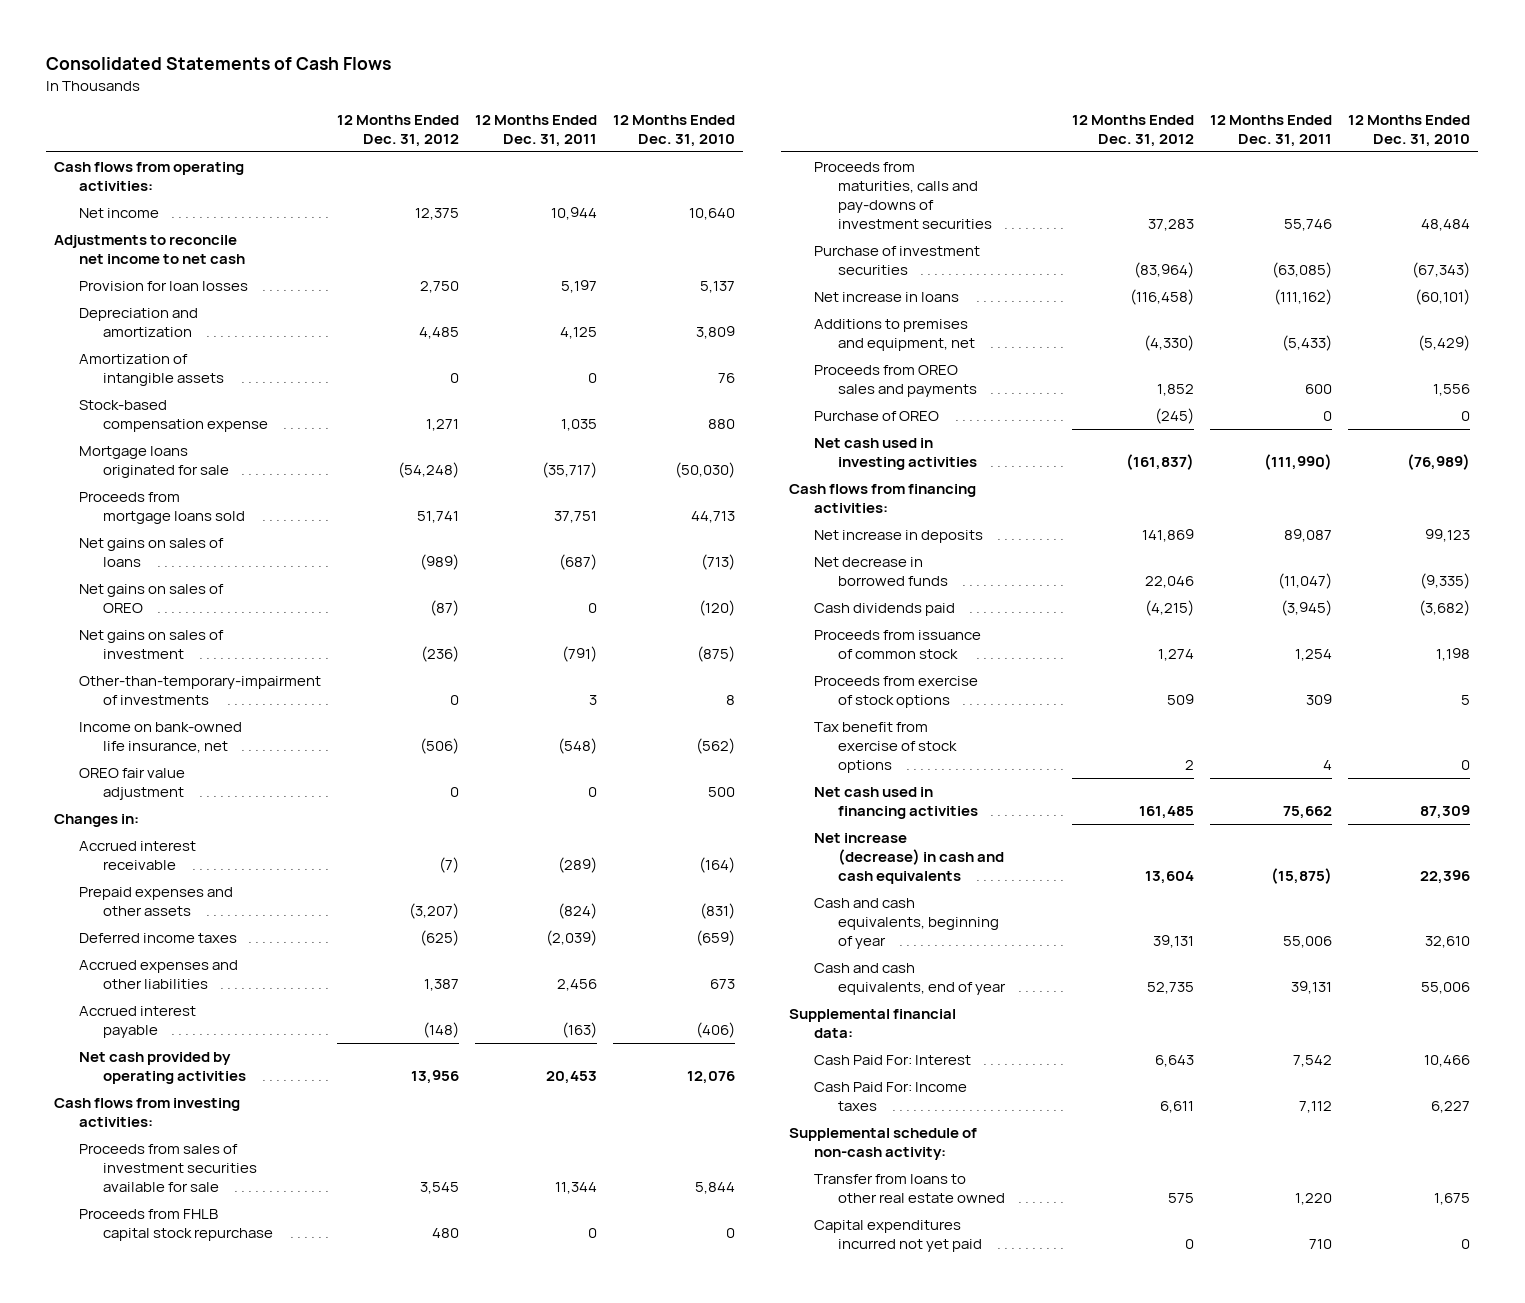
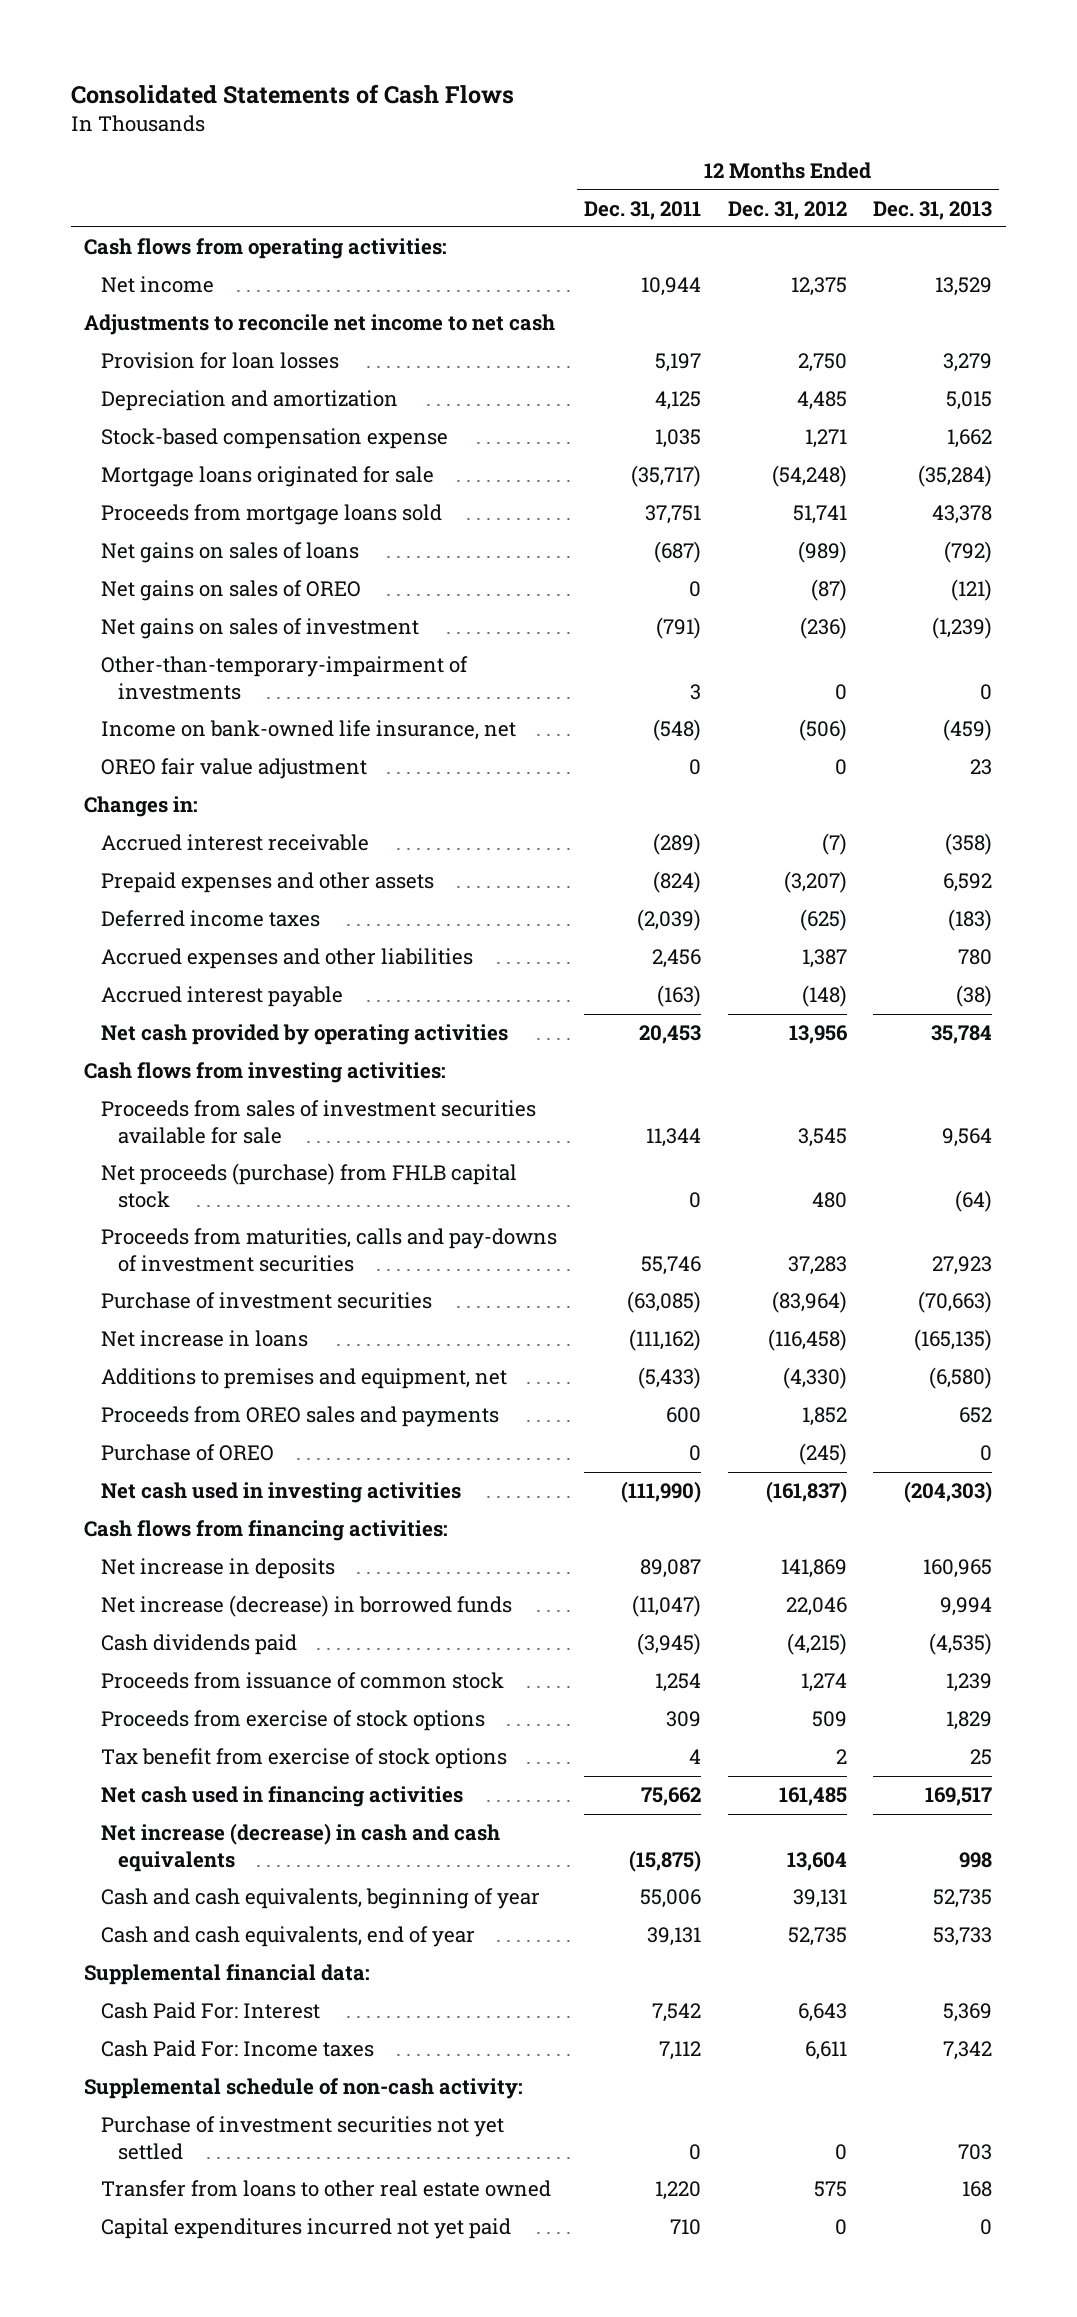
- | 12 Months Ended Dec. 31, 2012 | 12 Months Ended Dec. 31, 2011 | 12 Months Ended Dec. 31, 2010
+ | 12 Months Ended Dec. 31, 2011 | 12 Months Ended Dec. 31, 2012 | 12 Months Ended Dec. 31, 2013
- Amortization of intangible assets | 0 | 0 | 76
- Proceeds from FHLB capital stock repurchase | 480 | 0 | 0
+ Net proceeds (purchase) from FHLB capital stock | 0 | 480 | (64)
- Net decrease in borrowed funds | 22,046 | (11,047) | (9,335)
+ Net increase (decrease) in borrowed funds | (11,047) | 22,046 | 9,994
+ Purchase of investment securities not yet settled | 0 | 0 | 703

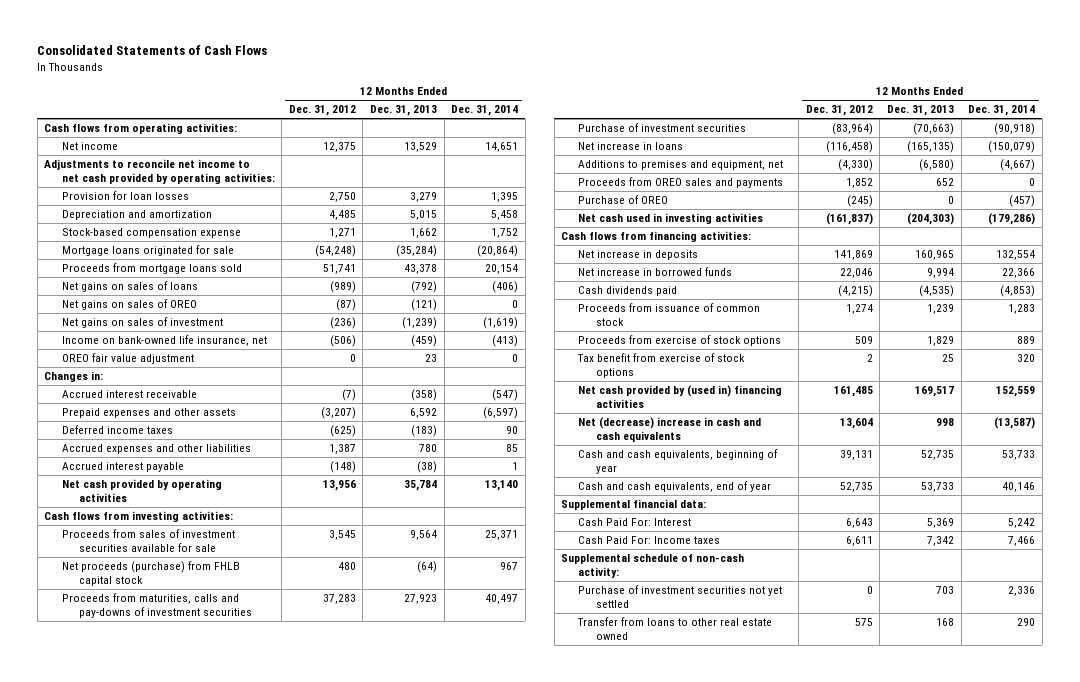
- | 12 Months Ended Dec. 31, 2011 | 12 Months Ended Dec. 31, 2012 | 12 Months Ended Dec. 31, 2013
+ | 12 Months Ended Dec. 31, 2012 | 12 Months Ended Dec. 31, 2013 | 12 Months Ended Dec. 31, 2014
- Adjustments to reconcile net income to net cash
+ Adjustments to reconcile net income to net cash provided by operating activities:
- Other-than-temporary-impairment of investments | 3 | 0 | 0
- Net increase (decrease) in borrowed funds | (11,047) | 22,046 | 9,994
+ Net increase in borrowed funds | 22,046 | 9,994 | 22,366
- Net cash used in financing activities | 75,662 | 161,485 | 169,517
- Net increase (decrease) in cash and cash equivalents | (15,875) | 13,604 | 998
+ Net cash provided by (used in) financing activities | 161,485 | 169,517 | 152,559
+ Net (decrease) increase in cash and cash equivalents | 13,604 | 998 | (13,587)
- Capital expenditures incurred not yet paid | 710 | 0 | 0

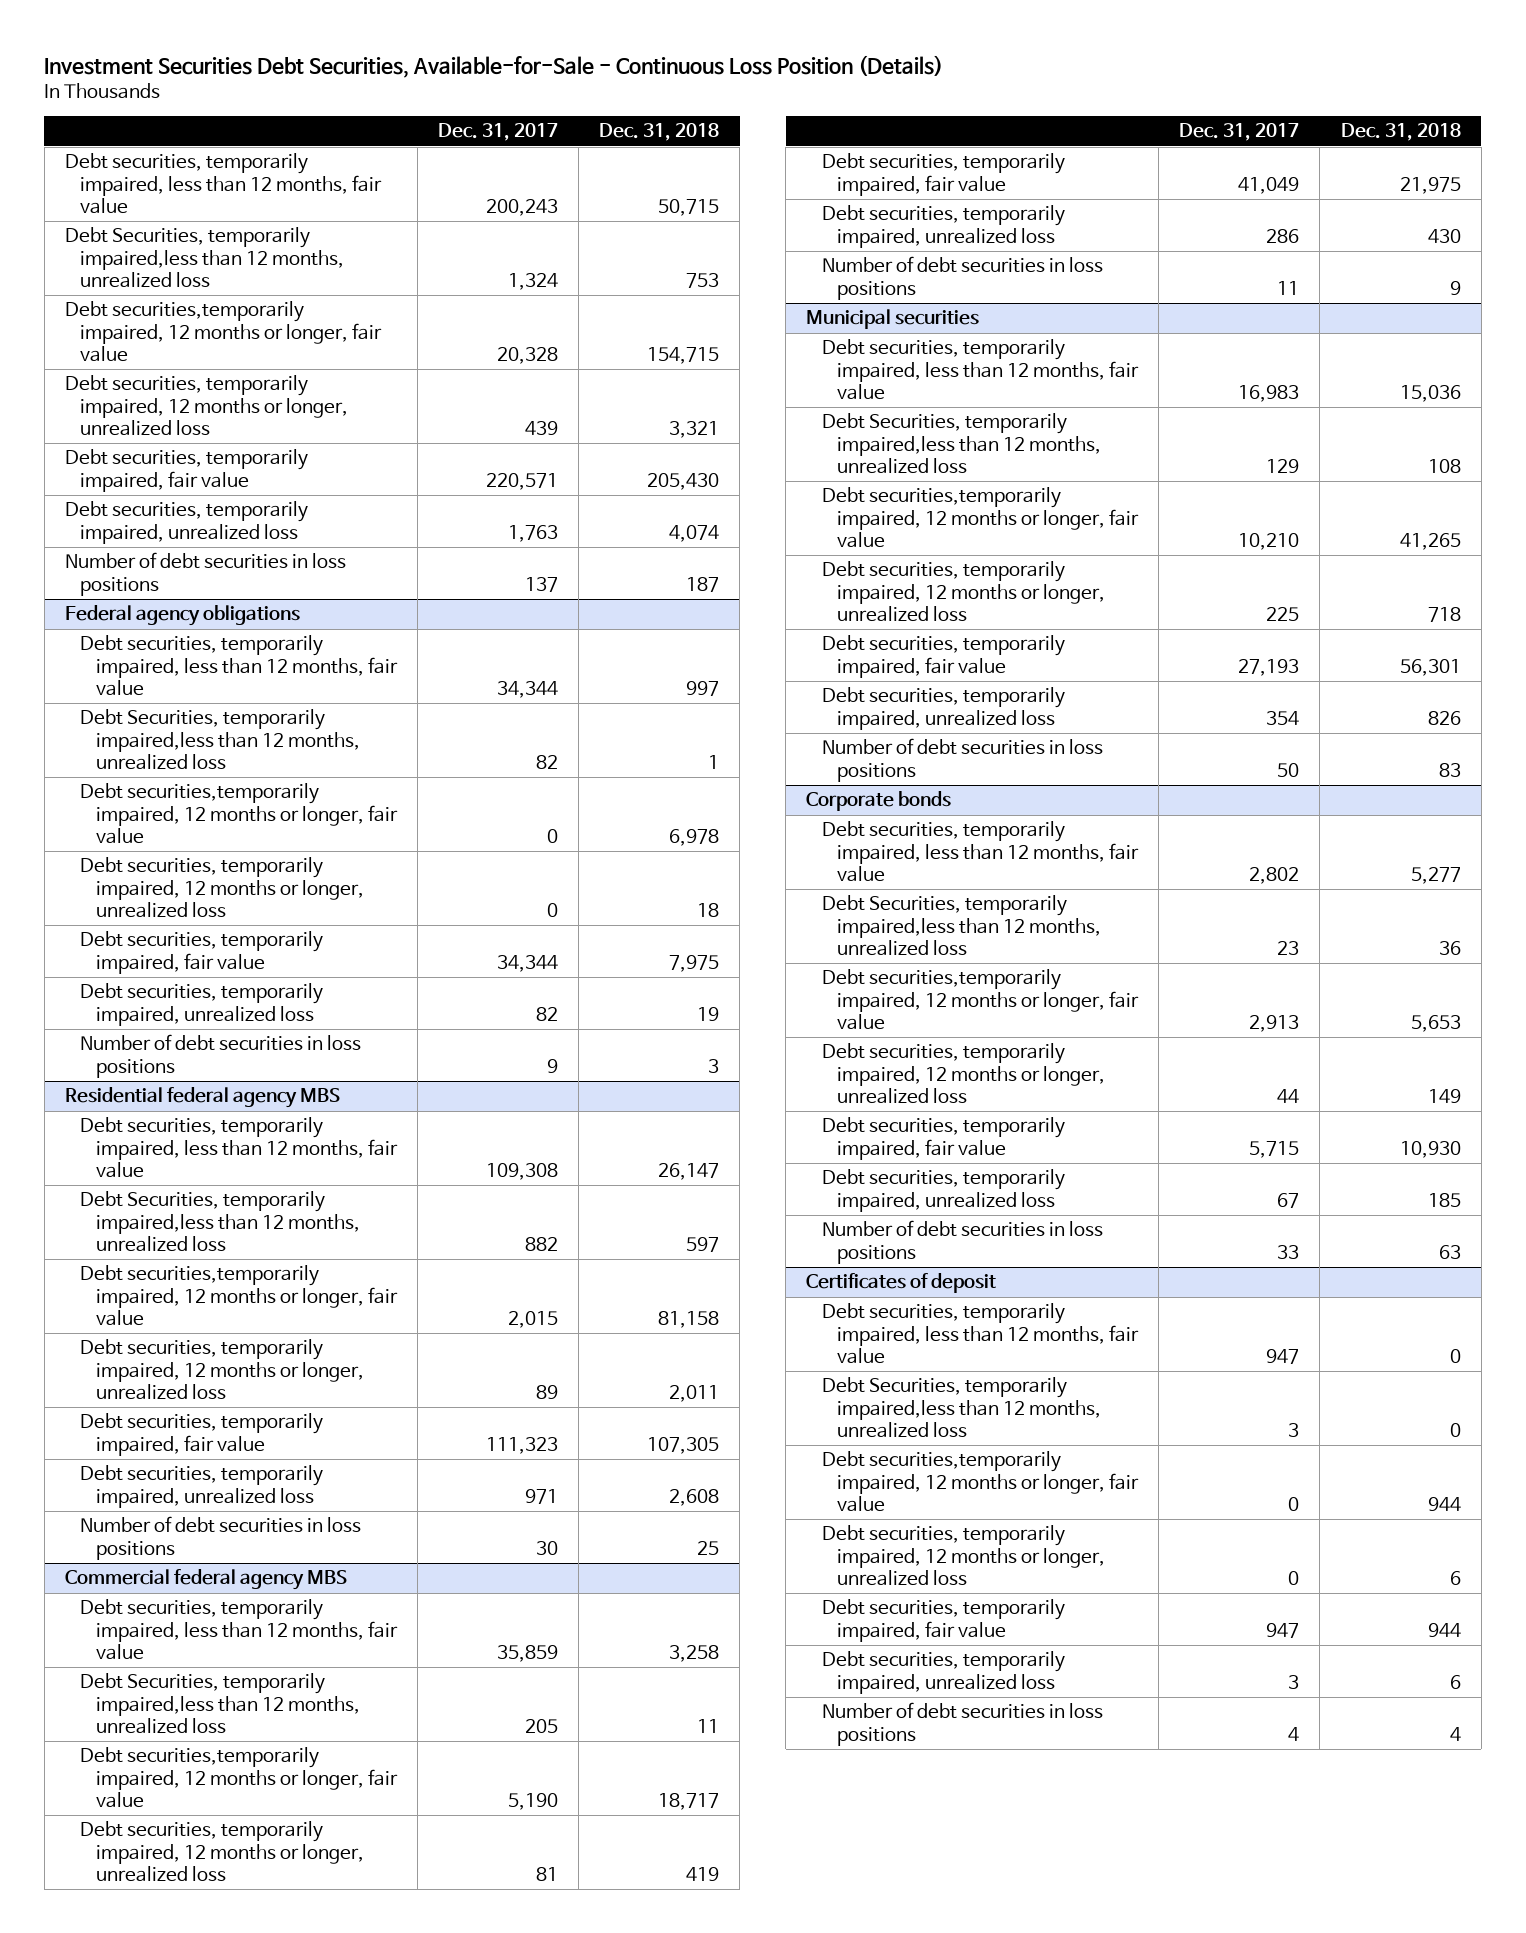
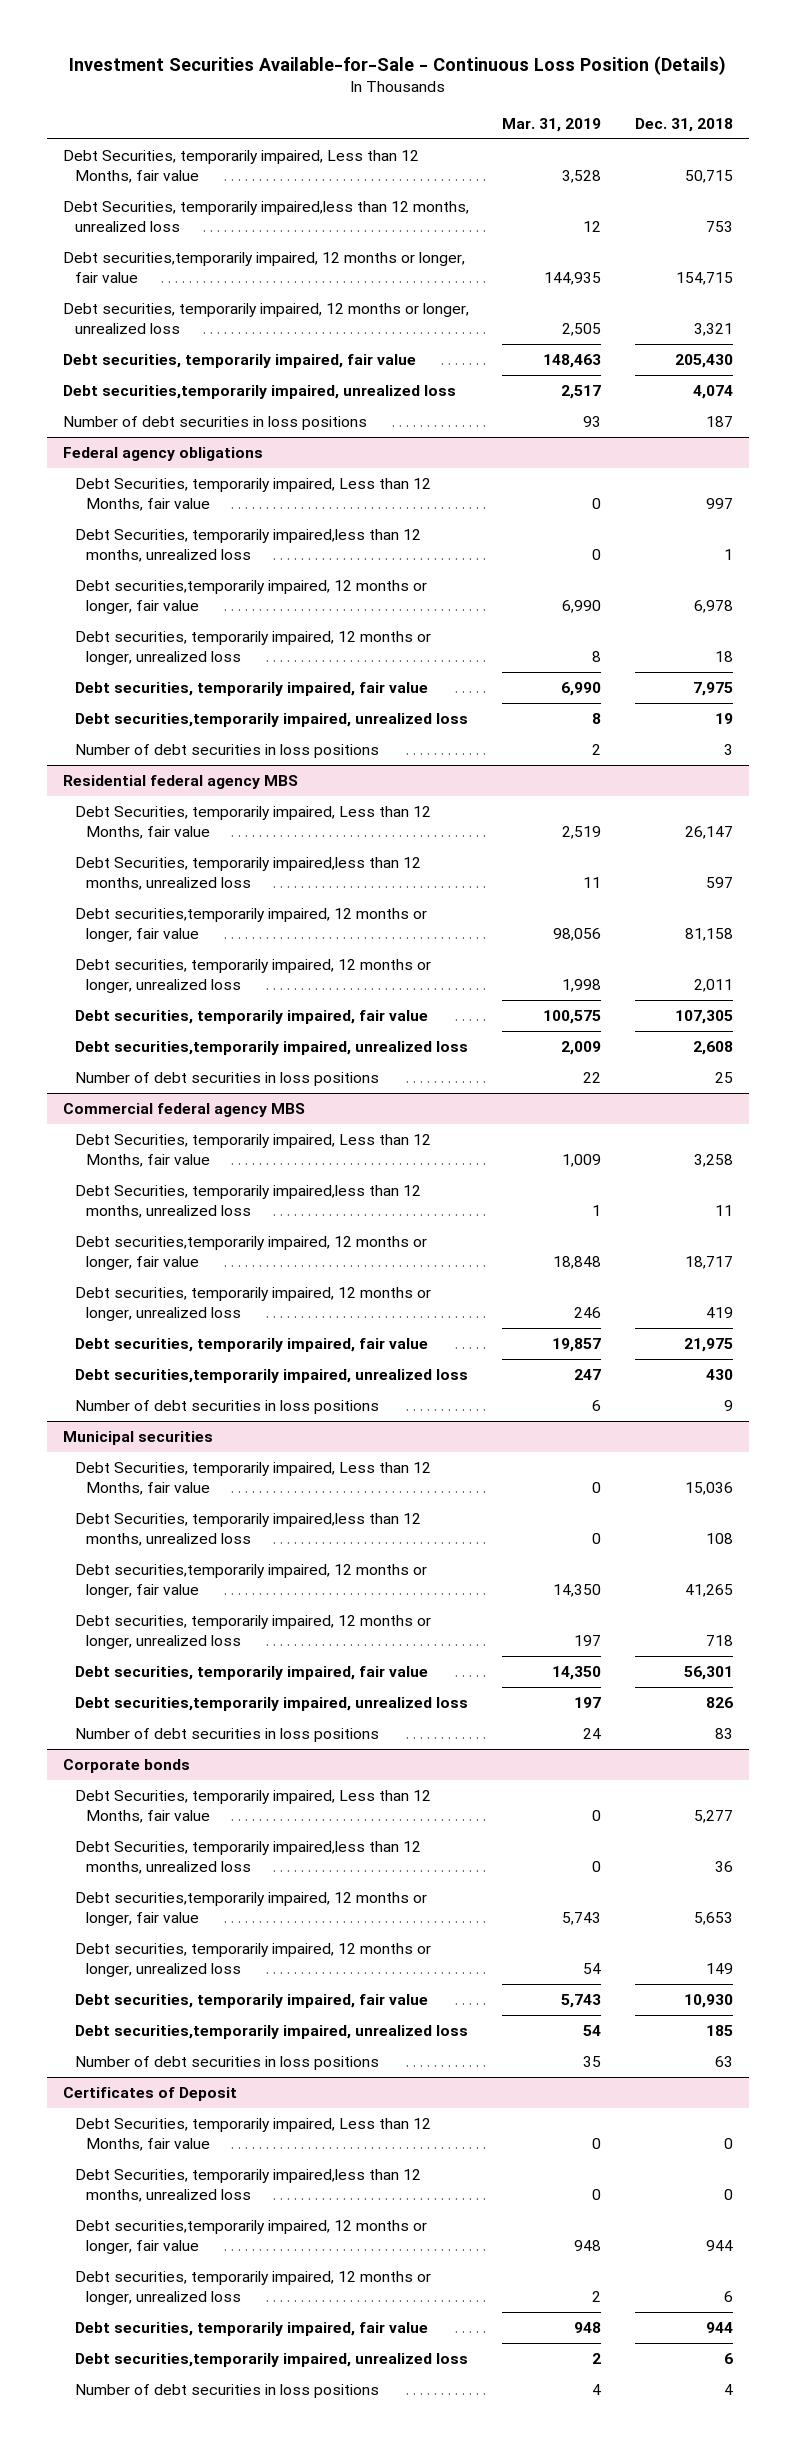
- Investment Securities Debt Securities, Available-for-Sale - Continuous Loss Position (Details)
+ Investment Securities Available-for-Sale - Continuous Loss Position (Details)
- | Dec. 31, 2017 | Dec. 31, 2018
+ | Mar. 31, 2019 | Dec. 31, 2018
- Debt securities, temporarily impaired, less than 12 months, fair value | 200,243 | 50,715
+ Debt Securities, temporarily impaired, Less than 12 Months, fair value | 3,528 | 50,715
- Debt securities, temporarily impaired, unrealized loss | 1,763 | 4,074
+ Debt securities,temporarily impaired, unrealized loss | 2,517 | 4,074
@ Federal agency obligations
- Debt securities, temporarily impaired, less than 12 months, fair value | 34,344 | 997
+ Debt Securities, temporarily impaired, Less than 12 Months, fair value | 0 | 997
- Debt securities, temporarily impaired, unrealized loss | 82 | 19
+ Debt securities,temporarily impaired, unrealized loss | 8 | 19
@ Residential federal agency MBS
- Debt securities, temporarily impaired, less than 12 months, fair value | 109,308 | 26,147
+ Debt Securities, temporarily impaired, Less than 12 Months, fair value | 2,519 | 26,147
- Debt securities, temporarily impaired, unrealized loss | 971 | 2,608
+ Debt securities,temporarily impaired, unrealized loss | 2,009 | 2,608
@ Commercial federal agency MBS
- Debt securities, temporarily impaired, less than 12 months, fair value | 35,859 | 3,258
+ Debt Securities, temporarily impaired, Less than 12 Months, fair value | 1,009 | 3,258
- Debt securities, temporarily impaired, unrealized loss | 286 | 430
+ Debt securities,temporarily impaired, unrealized loss | 247 | 430
@ Municipal securities
- Debt securities, temporarily impaired, less than 12 months, fair value | 16,983 | 15,036
+ Debt Securities, temporarily impaired, Less than 12 Months, fair value | 0 | 15,036
- Debt securities, temporarily impaired, unrealized loss | 354 | 826
+ Debt securities,temporarily impaired, unrealized loss | 197 | 826
@ Corporate bonds
- Debt securities, temporarily impaired, less than 12 months, fair value | 2,802 | 5,277
+ Debt Securities, temporarily impaired, Less than 12 Months, fair value | 0 | 5,277
- Debt securities, temporarily impaired, unrealized loss | 67 | 185
+ Debt securities,temporarily impaired, unrealized loss | 54 | 185
- Certificates of deposit
- Debt securities, temporarily impaired, less than 12 months, fair value | 947 | 0
+ Certificates of Deposit
+ Debt Securities, temporarily impaired, Less than 12 Months, fair value | 0 | 0
- Debt securities, temporarily impaired, unrealized loss | 3 | 6
+ Debt securities,temporarily impaired, unrealized loss | 2 | 6

